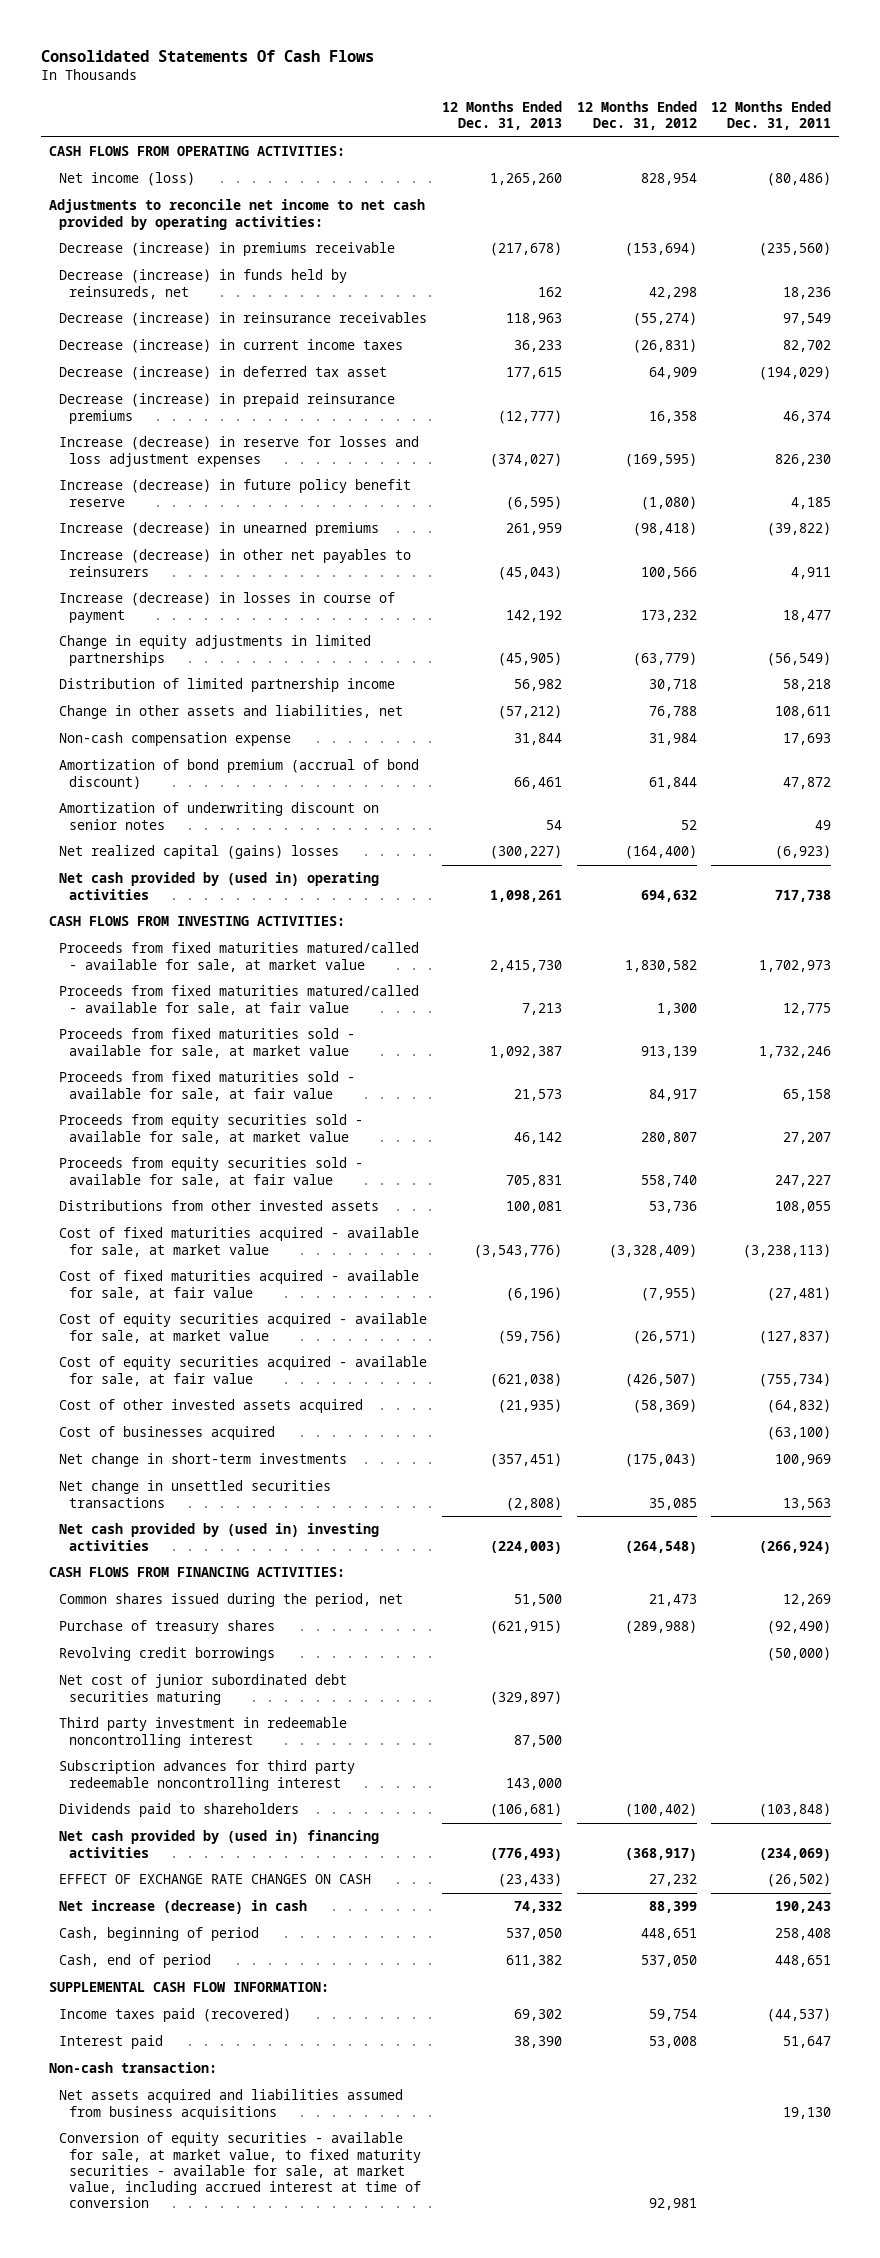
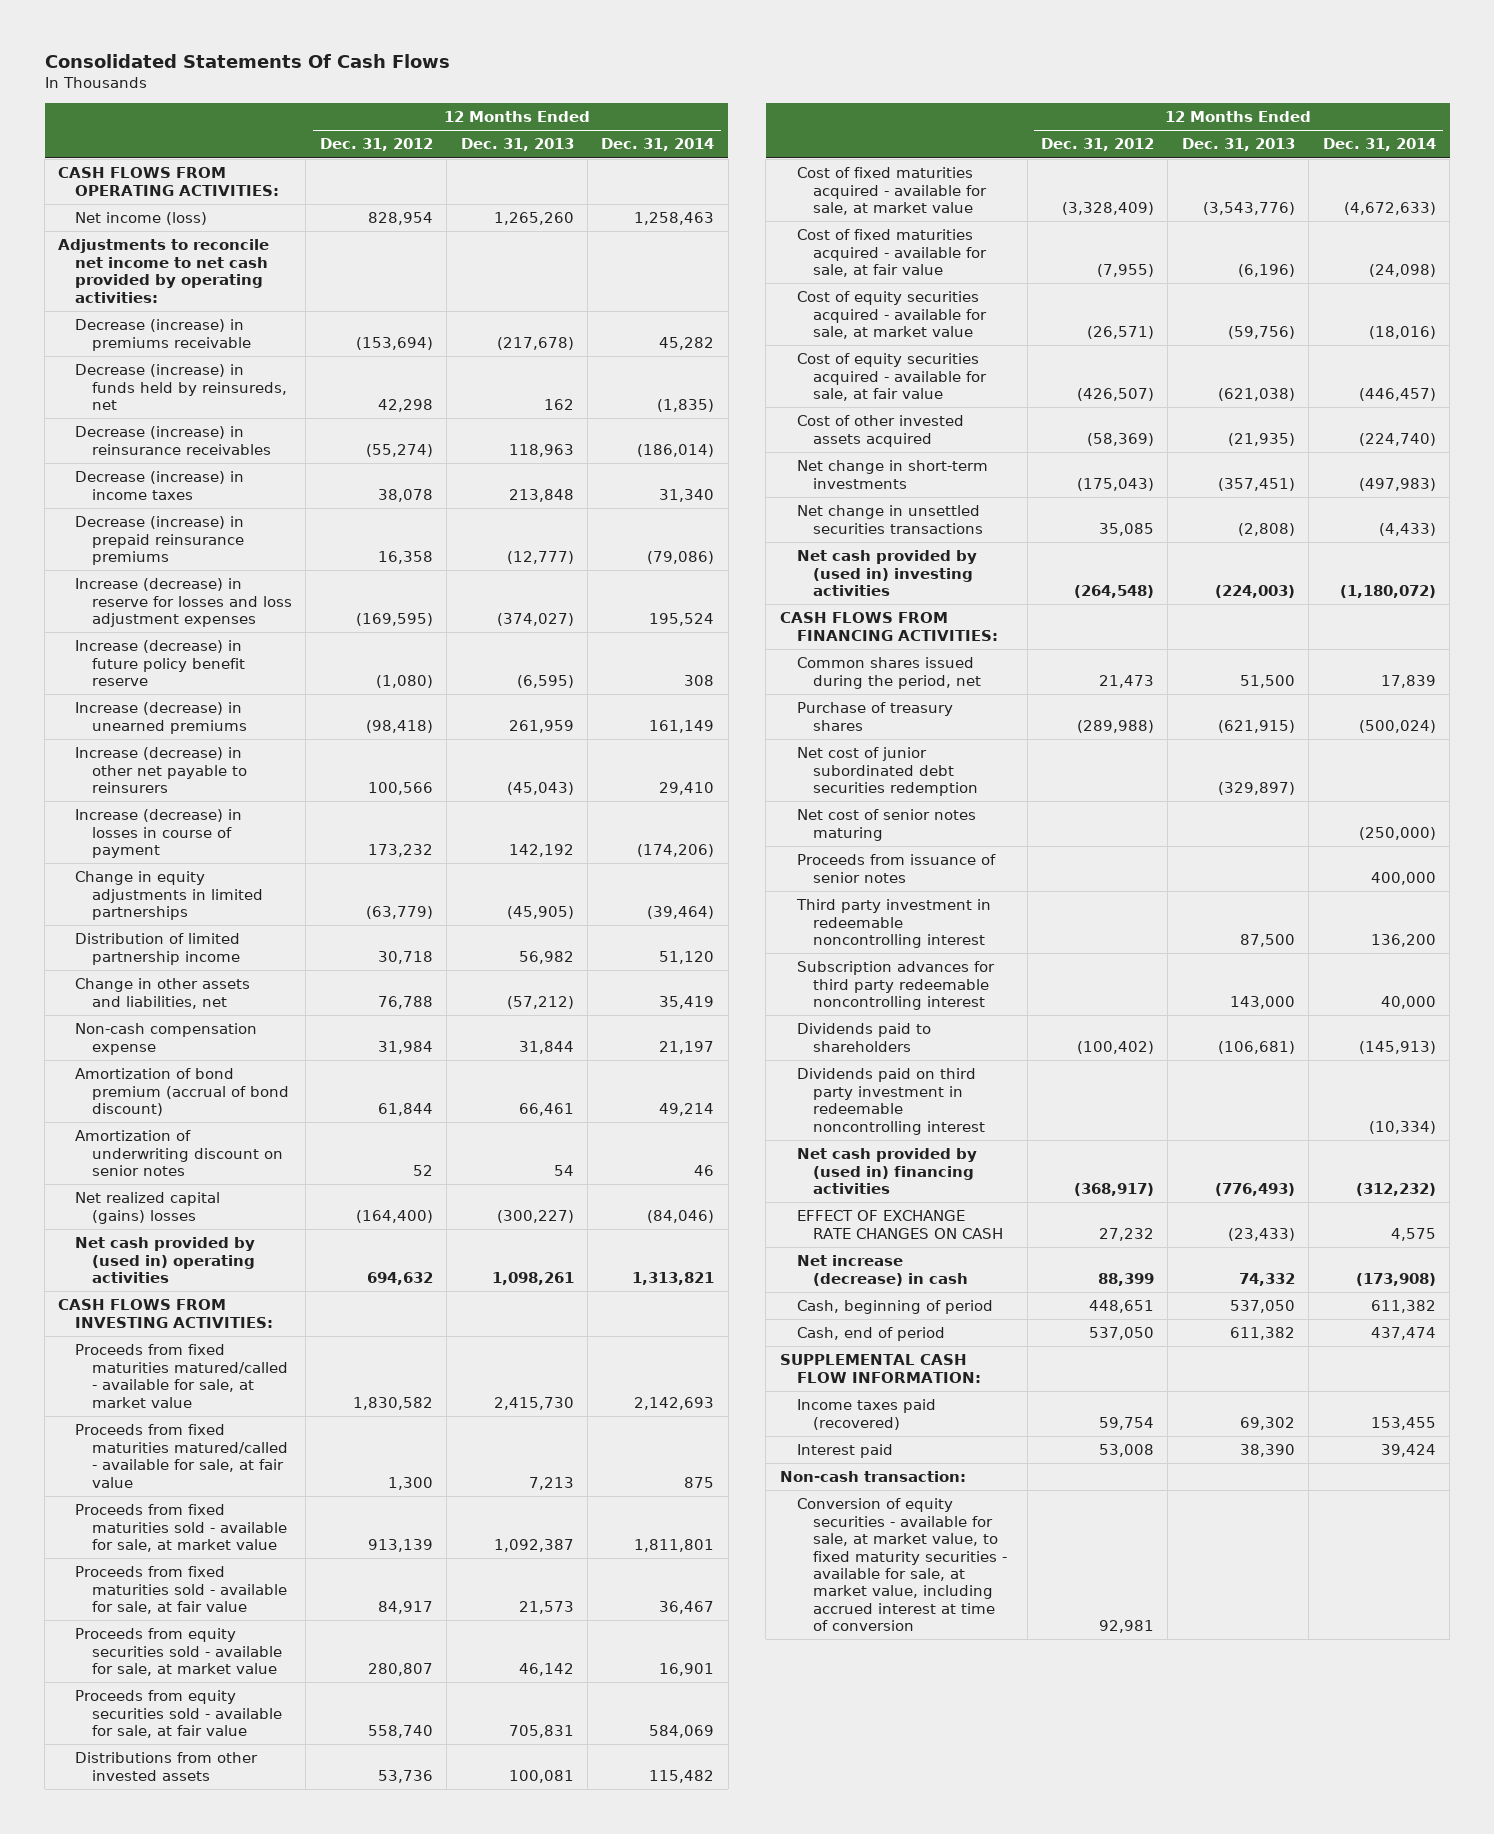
- | 12 Months Ended Dec. 31, 2013 | 12 Months Ended Dec. 31, 2012 | 12 Months Ended Dec. 31, 2011
+ | 12 Months Ended Dec. 31, 2012 | 12 Months Ended Dec. 31, 2013 | 12 Months Ended Dec. 31, 2014
- Decrease (increase) in current income taxes | 36,233 | (26,831) | 82,702
- Decrease (increase) in deferred tax asset | 177,615 | 64,909 | (194,029)
+ Decrease (increase) in income taxes | 38,078 | 213,848 | 31,340
- Increase (decrease) in other net payables to reinsurers | (45,043) | 100,566 | 4,911
+ Increase (decrease) in other net payable to reinsurers | 100,566 | (45,043) | 29,410
- Cost of businesses acquired | | | (63,100)
- Revolving credit borrowings | | | (50,000)
- Net cost of junior subordinated debt securities maturing | (329,897) | |
+ Net cost of junior subordinated debt securities redemption | | (329,897) |
+ Net cost of senior notes maturing | | | (250,000)
+ Proceeds from issuance of senior notes | | | 400,000
+ Dividends paid on third party investment in redeemable noncontrolling interest | | | (10,334)
- Net assets acquired and liabilities assumed from business acquisitions | | | 19,130

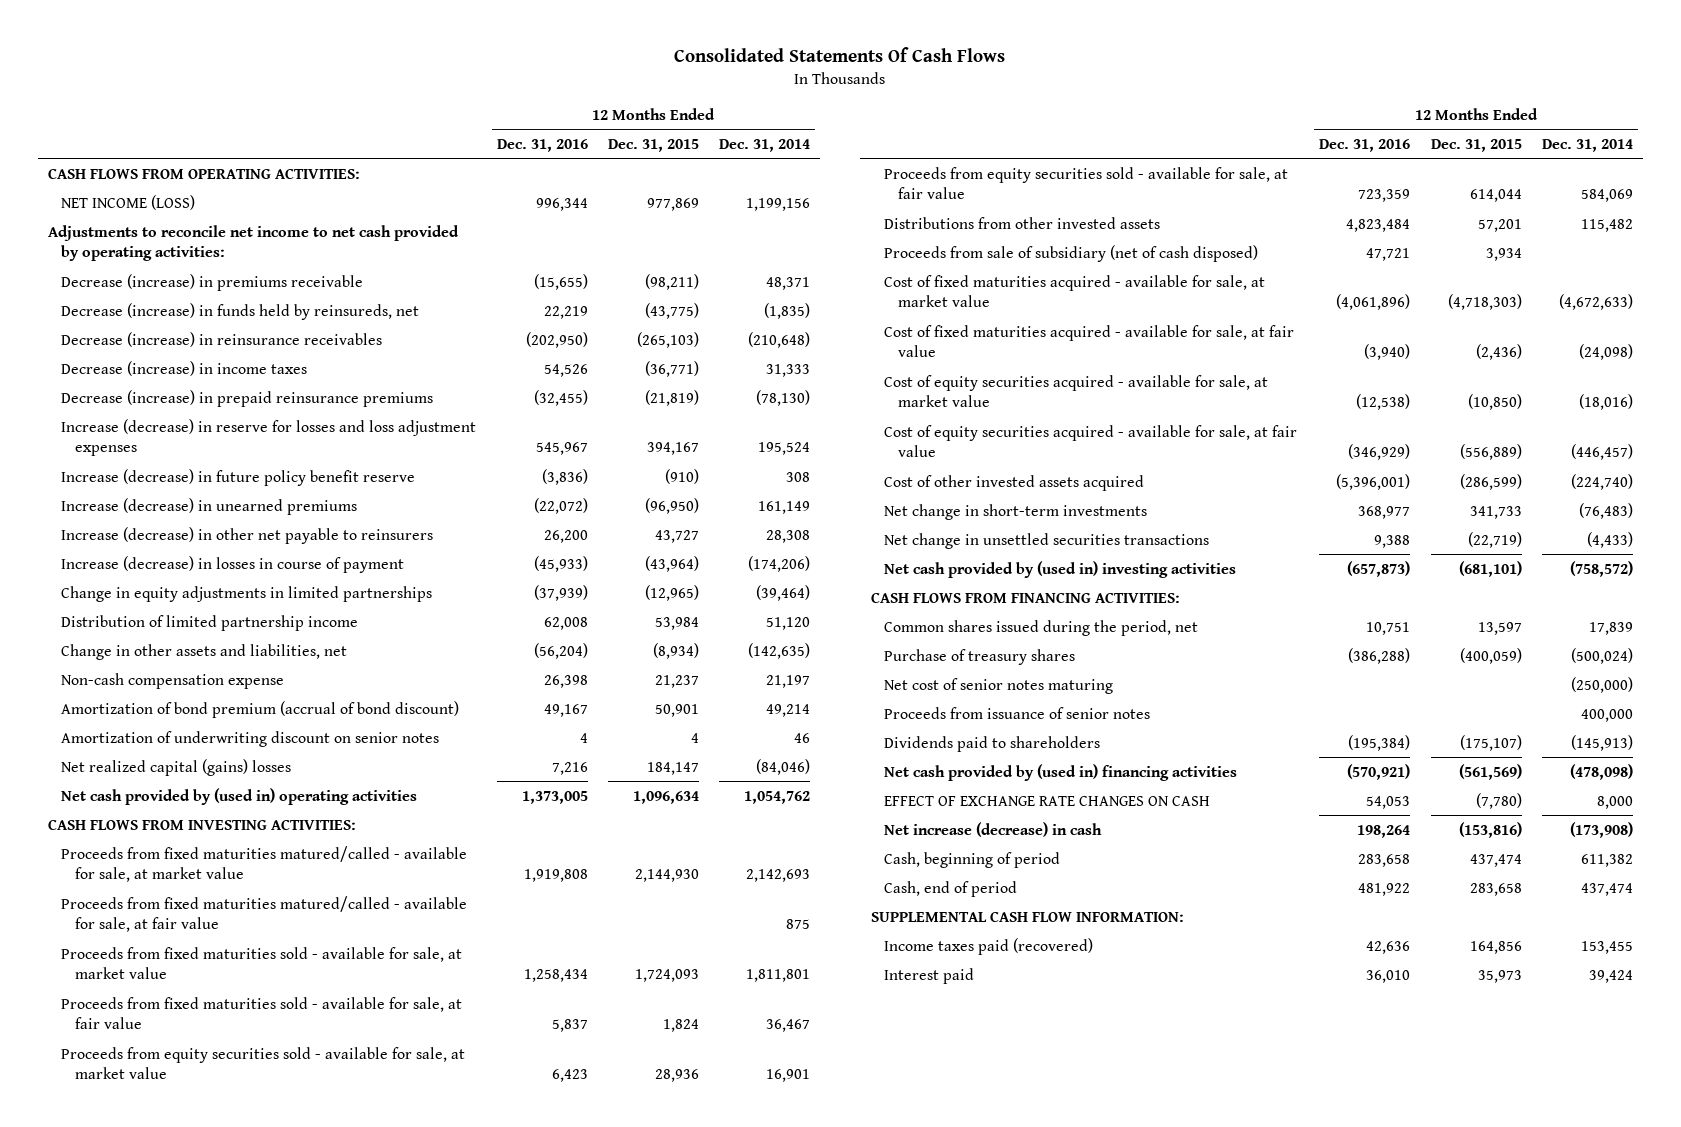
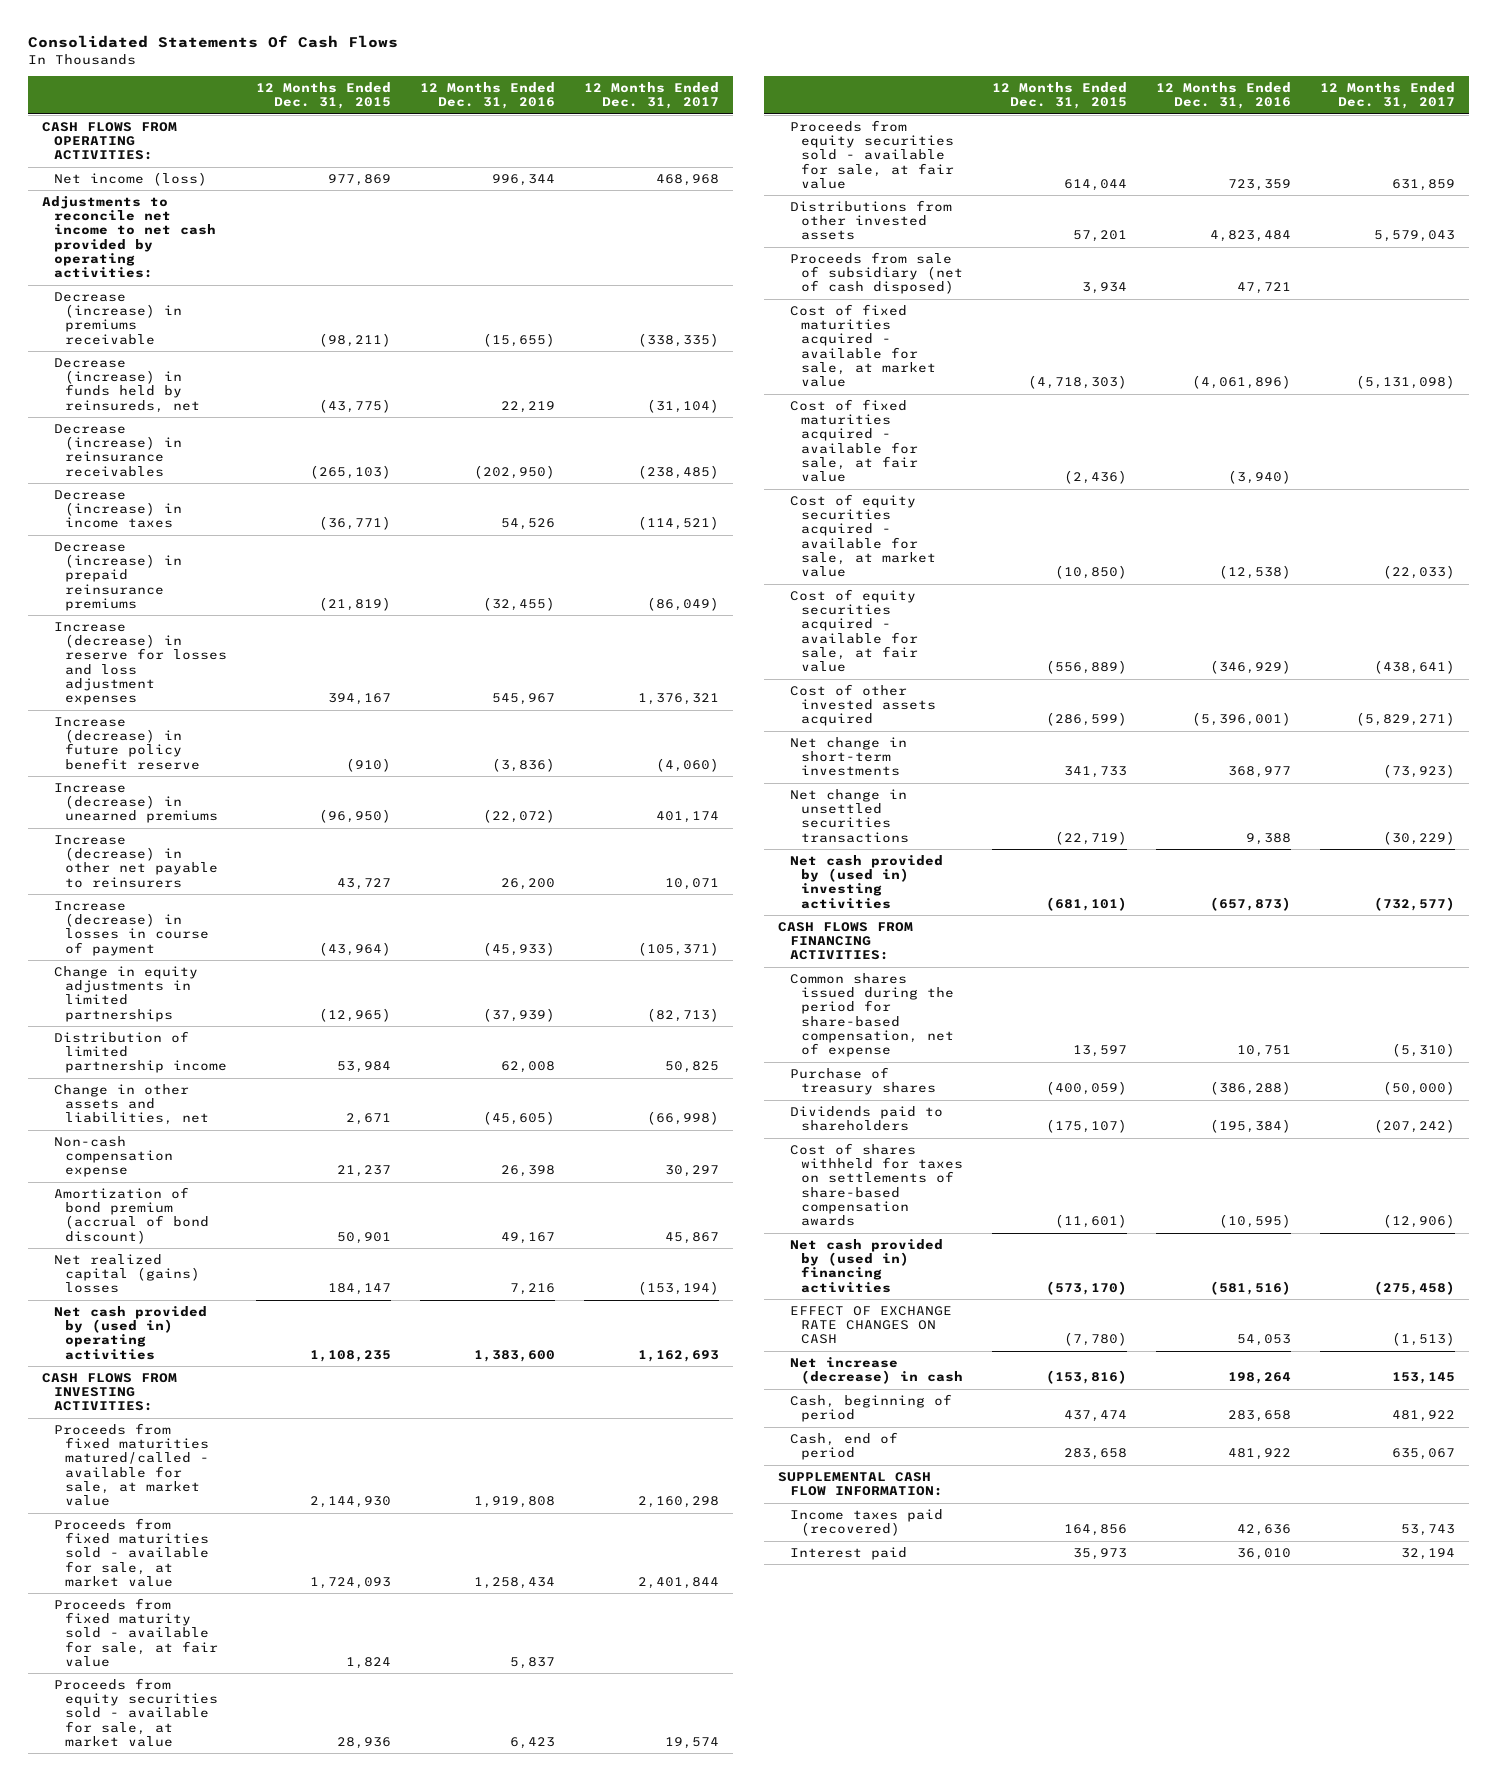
- | 12 Months Ended Dec. 31, 2016 | 12 Months Ended Dec. 31, 2015 | 12 Months Ended Dec. 31, 2014
+ | 12 Months Ended Dec. 31, 2015 | 12 Months Ended Dec. 31, 2016 | 12 Months Ended Dec. 31, 2017
- NET INCOME (LOSS) | 996,344 | 977,869 | 1,199,156
+ Net income (loss) | 977,869 | 996,344 | 468,968
- Change in other assets and liabilities, net | (56,204) | (8,934) | (142,635)
+ Change in other assets and liabilities, net | 2,671 | (45,605) | (66,998)
- Amortization of underwriting discount on senior notes | 4 | 4 | 46
- Net cash provided by (used in) operating activities | 1,373,005 | 1,096,634 | 1,054,762
+ Net cash provided by (used in) operating activities | 1,108,235 | 1,383,600 | 1,162,693
- Proceeds from fixed maturities matured/called - available for sale, at fair value | | | 875
- Proceeds from fixed maturities sold - available for sale, at fair value | 5,837 | 1,824 | 36,467
+ Proceeds from fixed maturity sold - available for sale, at fair value | 1,824 | 5,837 |
- Common shares issued during the period, net | 10,751 | 13,597 | 17,839
+ Common shares issued during the period for share-based compensation, net of expense | 13,597 | 10,751 | (5,310)
- Net cost of senior notes maturing | | | (250,000)
- Proceeds from issuance of senior notes | | | 400,000
- Net cash provided by (used in) financing activities | (570,921) | (561,569) | (478,098)
+ Cost of shares withheld for taxes on settlements of share-based compensation awards | (11,601) | (10,595) | (12,906)
+ Net cash provided by (used in) financing activities | (573,170) | (581,516) | (275,458)

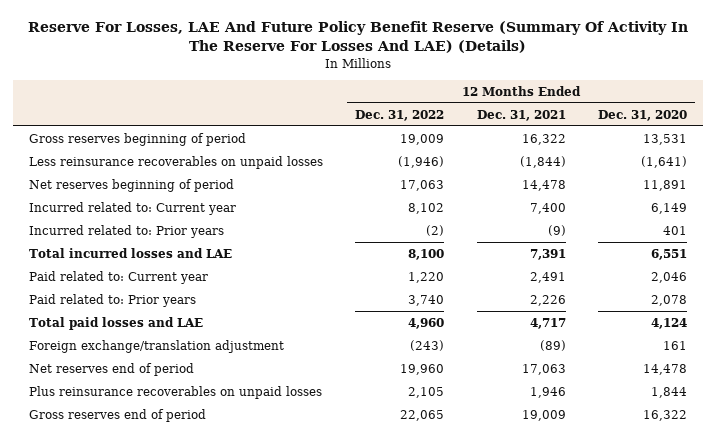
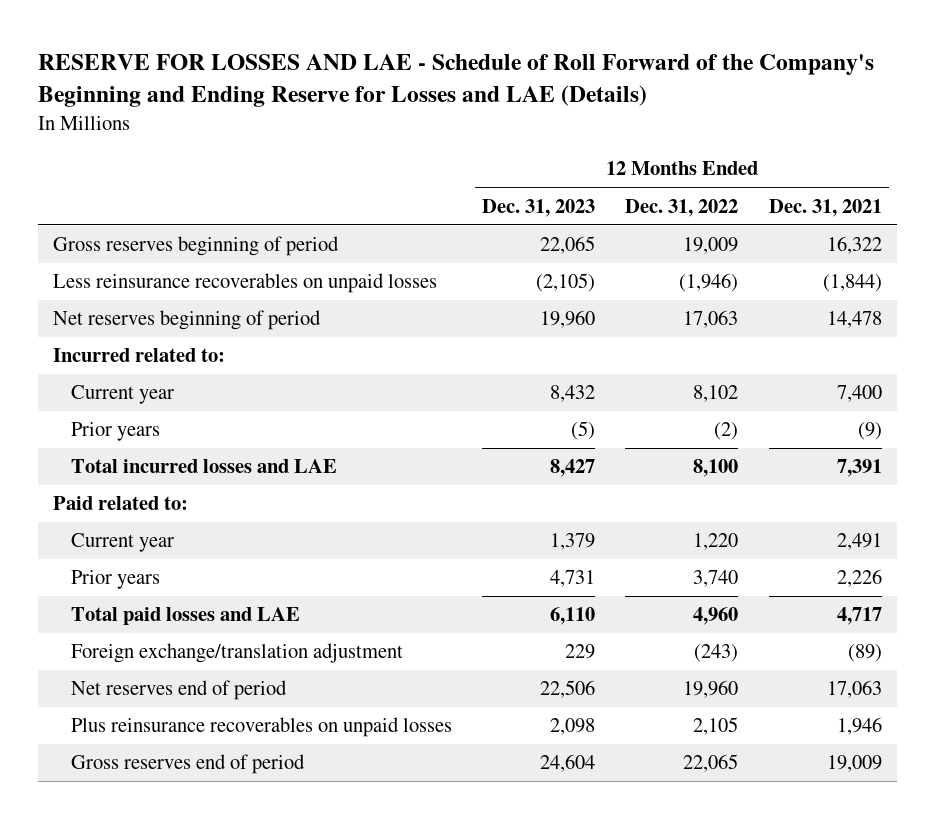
- Reserve For Losses, LAE And Future Policy Benefit Reserve (Summary Of Activity In The Reserve For Losses And LAE) (Details)
+ RESERVE FOR LOSSES AND LAE - Schedule of Roll Forward of the Company's Beginning and Ending Reserve for Losses and LAE (Details)
- | 12 Months Ended Dec. 31, 2022 | 12 Months Ended Dec. 31, 2021 | 12 Months Ended Dec. 31, 2020
+ | 12 Months Ended Dec. 31, 2023 | 12 Months Ended Dec. 31, 2022 | 12 Months Ended Dec. 31, 2021
- Incurred related to: Current year | 8,102 | 7,400 | 6,149
- Incurred related to: Prior years | (2) | (9) | 401
+ Incurred related to:
+ Current year | 8,432 | 8,102 | 7,400
+ Prior years | (5) | (2) | (9)
- Paid related to: Current year | 1,220 | 2,491 | 2,046
- Paid related to: Prior years | 3,740 | 2,226 | 2,078
+ Paid related to:
+ Current year | 1,379 | 1,220 | 2,491
+ Prior years | 4,731 | 3,740 | 2,226

